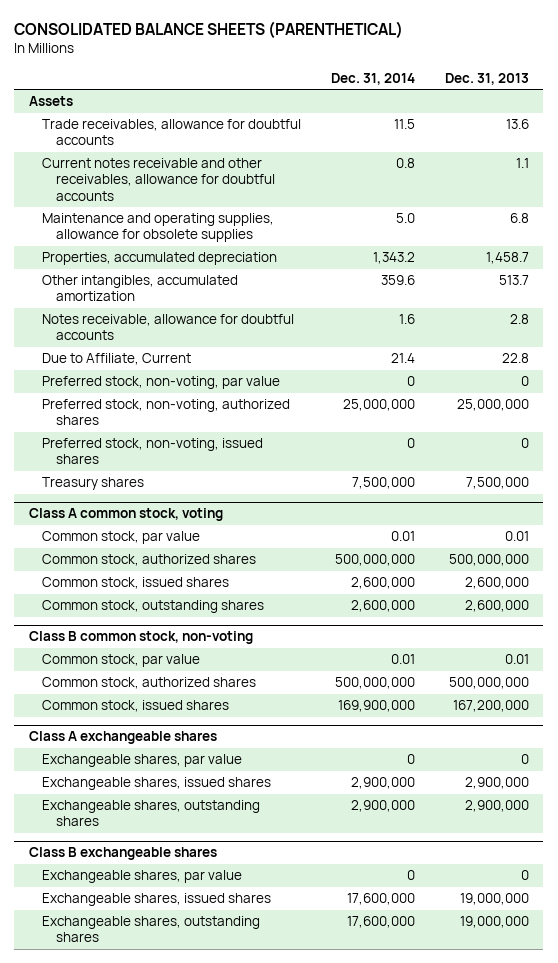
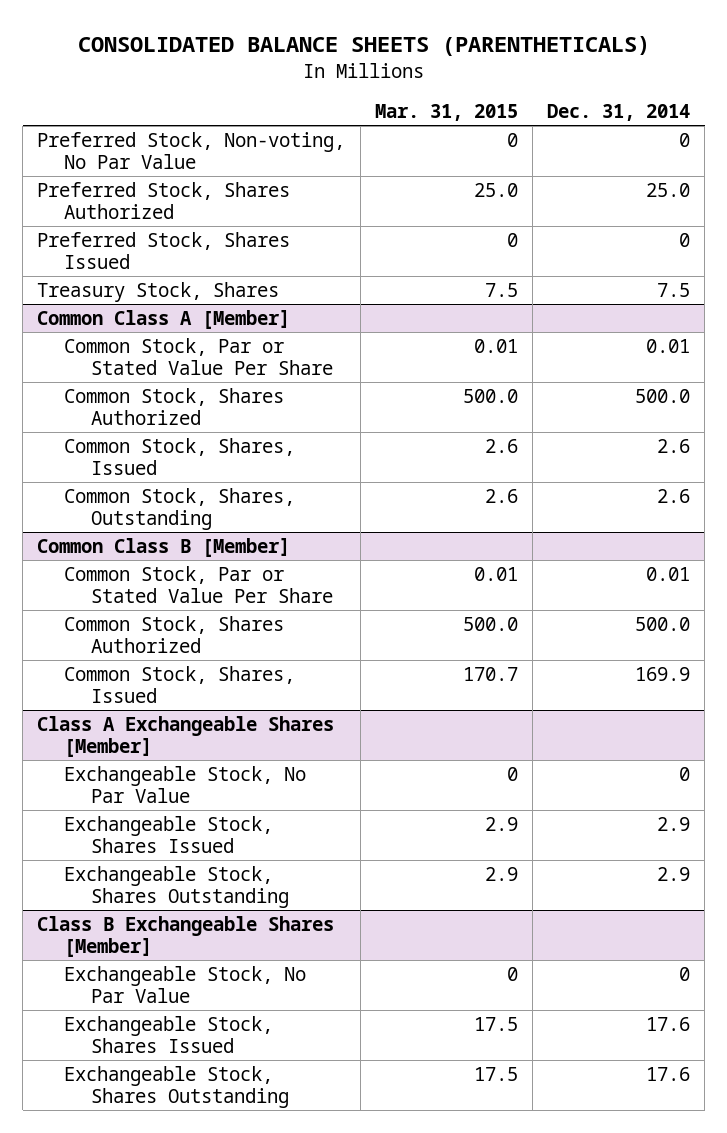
- CONSOLIDATED BALANCE SHEETS (PARENTHETICAL)
+ CONSOLIDATED BALANCE SHEETS (PARENTHETICALS)
- | Dec. 31, 2014 | Dec. 31, 2013
+ | Mar. 31, 2015 | Dec. 31, 2014
- Assets
- Trade receivables, allowance for doubtful accounts | 11.5 | 13.6
- Current notes receivable and other receivables, allowance for doubtful accounts | 0.8 | 1.1
- Maintenance and operating supplies, allowance for obsolete supplies | 5.0 | 6.8
- Properties, accumulated depreciation | 1,343.2 | 1,458.7
- Other intangibles, accumulated amortization | 359.6 | 513.7
- Notes receivable, allowance for doubtful accounts | 1.6 | 2.8
- Due to Affiliate, Current | 21.4 | 22.8
- Preferred stock, non-voting, par value | 0 | 0
- Preferred stock, non-voting, authorized shares | 25,000,000 | 25,000,000
- Preferred stock, non-voting, issued shares | 0 | 0
- Treasury shares | 7,500,000 | 7,500,000
- Class A common stock, voting
- Common stock, par value | 0.01 | 0.01
- Common stock, authorized shares | 500,000,000 | 500,000,000
- Common stock, issued shares | 2,600,000 | 2,600,000
- Common stock, outstanding shares | 2,600,000 | 2,600,000
- Class B common stock, non-voting
- Common stock, par value | 0.01 | 0.01
- Common stock, authorized shares | 500,000,000 | 500,000,000
- Common stock, issued shares | 169,900,000 | 167,200,000
- Class A exchangeable shares
- Exchangeable shares, par value | 0 | 0
- Exchangeable shares, issued shares | 2,900,000 | 2,900,000
- Exchangeable shares, outstanding shares | 2,900,000 | 2,900,000
- Class B exchangeable shares
- Exchangeable shares, par value | 0 | 0
- Exchangeable shares, issued shares | 17,600,000 | 19,000,000
- Exchangeable shares, outstanding shares | 17,600,000 | 19,000,000
+ Preferred Stock, Non-voting, No Par Value | 0 | 0
+ Preferred Stock, Shares Authorized | 25.0 | 25.0
+ Preferred Stock, Shares Issued | 0 | 0
+ Treasury Stock, Shares | 7.5 | 7.5
+ Common Class A [Member]
+ Common Stock, Par or Stated Value Per Share | 0.01 | 0.01
+ Common Stock, Shares Authorized | 500.0 | 500.0
+ Common Stock, Shares, Issued | 2.6 | 2.6
+ Common Stock, Shares, Outstanding | 2.6 | 2.6
+ Common Class B [Member]
+ Common Stock, Par or Stated Value Per Share | 0.01 | 0.01
+ Common Stock, Shares Authorized | 500.0 | 500.0
+ Common Stock, Shares, Issued | 170.7 | 169.9
+ Class A Exchangeable Shares [Member]
+ Exchangeable Stock, No Par Value | 0 | 0
+ Exchangeable Stock, Shares Issued | 2.9 | 2.9
+ Exchangeable Stock, Shares Outstanding | 2.9 | 2.9
+ Class B Exchangeable Shares [Member]
+ Exchangeable Stock, No Par Value | 0 | 0
+ Exchangeable Stock, Shares Issued | 17.5 | 17.6
+ Exchangeable Stock, Shares Outstanding | 17.5 | 17.6

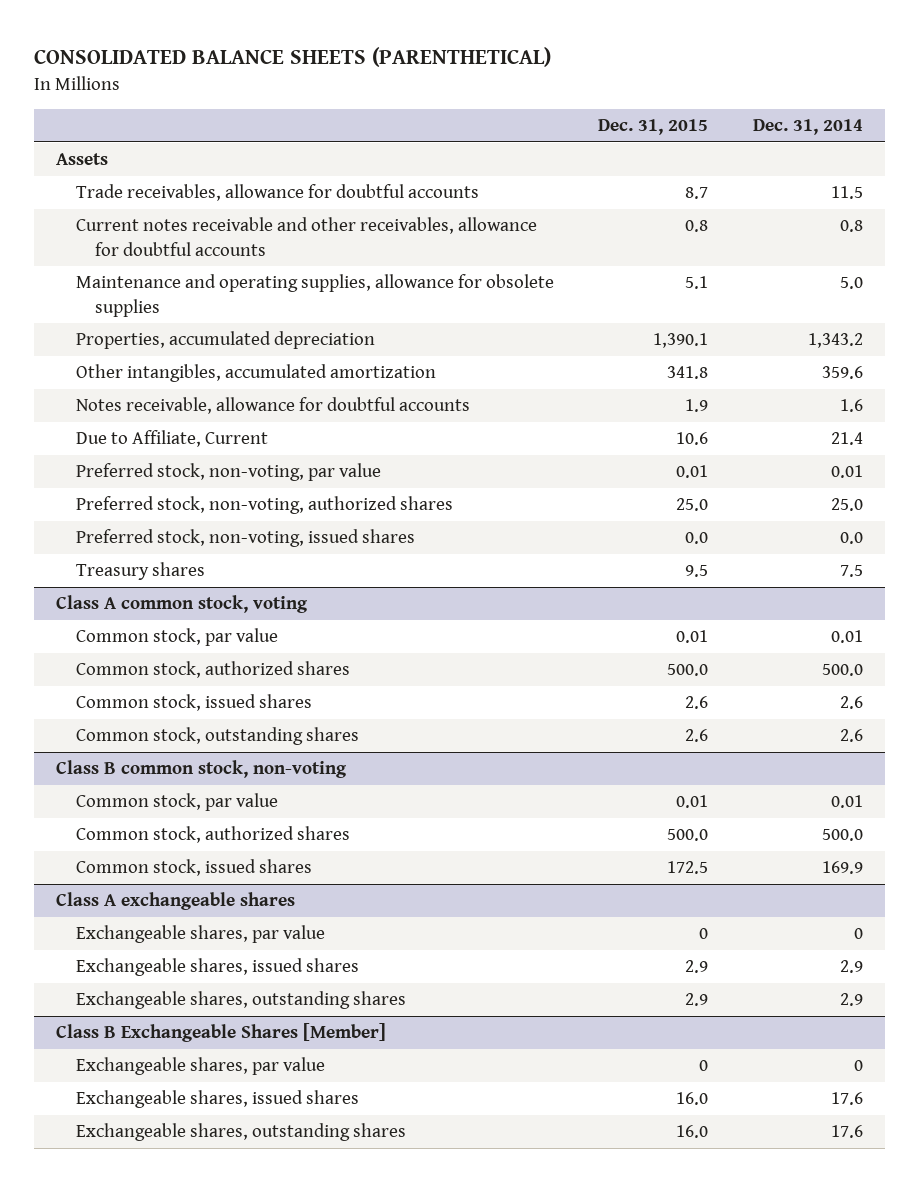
- CONSOLIDATED BALANCE SHEETS (PARENTHETICALS)
+ CONSOLIDATED BALANCE SHEETS (PARENTHETICAL)
- | Mar. 31, 2015 | Dec. 31, 2014
+ | Dec. 31, 2015 | Dec. 31, 2014
- Preferred Stock, Non-voting, No Par Value | 0 | 0
- Preferred Stock, Shares Authorized | 25.0 | 25.0
- Preferred Stock, Shares Issued | 0 | 0
- Treasury Stock, Shares | 7.5 | 7.5
- Common Class A [Member]
- Common Stock, Par or Stated Value Per Share | 0.01 | 0.01
- Common Stock, Shares Authorized | 500.0 | 500.0
- Common Stock, Shares, Issued | 2.6 | 2.6
- Common Stock, Shares, Outstanding | 2.6 | 2.6
- Common Class B [Member]
- Common Stock, Par or Stated Value Per Share | 0.01 | 0.01
- Common Stock, Shares Authorized | 500.0 | 500.0
- Common Stock, Shares, Issued | 170.7 | 169.9
- Class A Exchangeable Shares [Member]
- Exchangeable Stock, No Par Value | 0 | 0
- Exchangeable Stock, Shares Issued | 2.9 | 2.9
- Exchangeable Stock, Shares Outstanding | 2.9 | 2.9
+ Assets
+ Trade receivables, allowance for doubtful accounts | 8.7 | 11.5
+ Current notes receivable and other receivables, allowance for doubtful accounts | 0.8 | 0.8
+ Maintenance and operating supplies, allowance for obsolete supplies | 5.1 | 5.0
+ Properties, accumulated depreciation | 1,390.1 | 1,343.2
+ Other intangibles, accumulated amortization | 341.8 | 359.6
+ Notes receivable, allowance for doubtful accounts | 1.9 | 1.6
+ Due to Affiliate, Current | 10.6 | 21.4
+ Preferred stock, non-voting, par value | 0.01 | 0.01
+ Preferred stock, non-voting, authorized shares | 25.0 | 25.0
+ Preferred stock, non-voting, issued shares | 0.0 | 0.0
+ Treasury shares | 9.5 | 7.5
+ Class A common stock, voting
+ Common stock, par value | 0.01 | 0.01
+ Common stock, authorized shares | 500.0 | 500.0
+ Common stock, issued shares | 2.6 | 2.6
+ Common stock, outstanding shares | 2.6 | 2.6
+ Class B common stock, non-voting
+ Common stock, par value | 0.01 | 0.01
+ Common stock, authorized shares | 500.0 | 500.0
+ Common stock, issued shares | 172.5 | 169.9
+ Class A exchangeable shares
+ Exchangeable shares, par value | 0 | 0
+ Exchangeable shares, issued shares | 2.9 | 2.9
+ Exchangeable shares, outstanding shares | 2.9 | 2.9
@ Class B Exchangeable Shares [Member]
- Exchangeable Stock, No Par Value | 0 | 0
- Exchangeable Stock, Shares Issued | 17.5 | 17.6
- Exchangeable Stock, Shares Outstanding | 17.5 | 17.6
+ Exchangeable shares, par value | 0 | 0
+ Exchangeable shares, issued shares | 16.0 | 17.6
+ Exchangeable shares, outstanding shares | 16.0 | 17.6

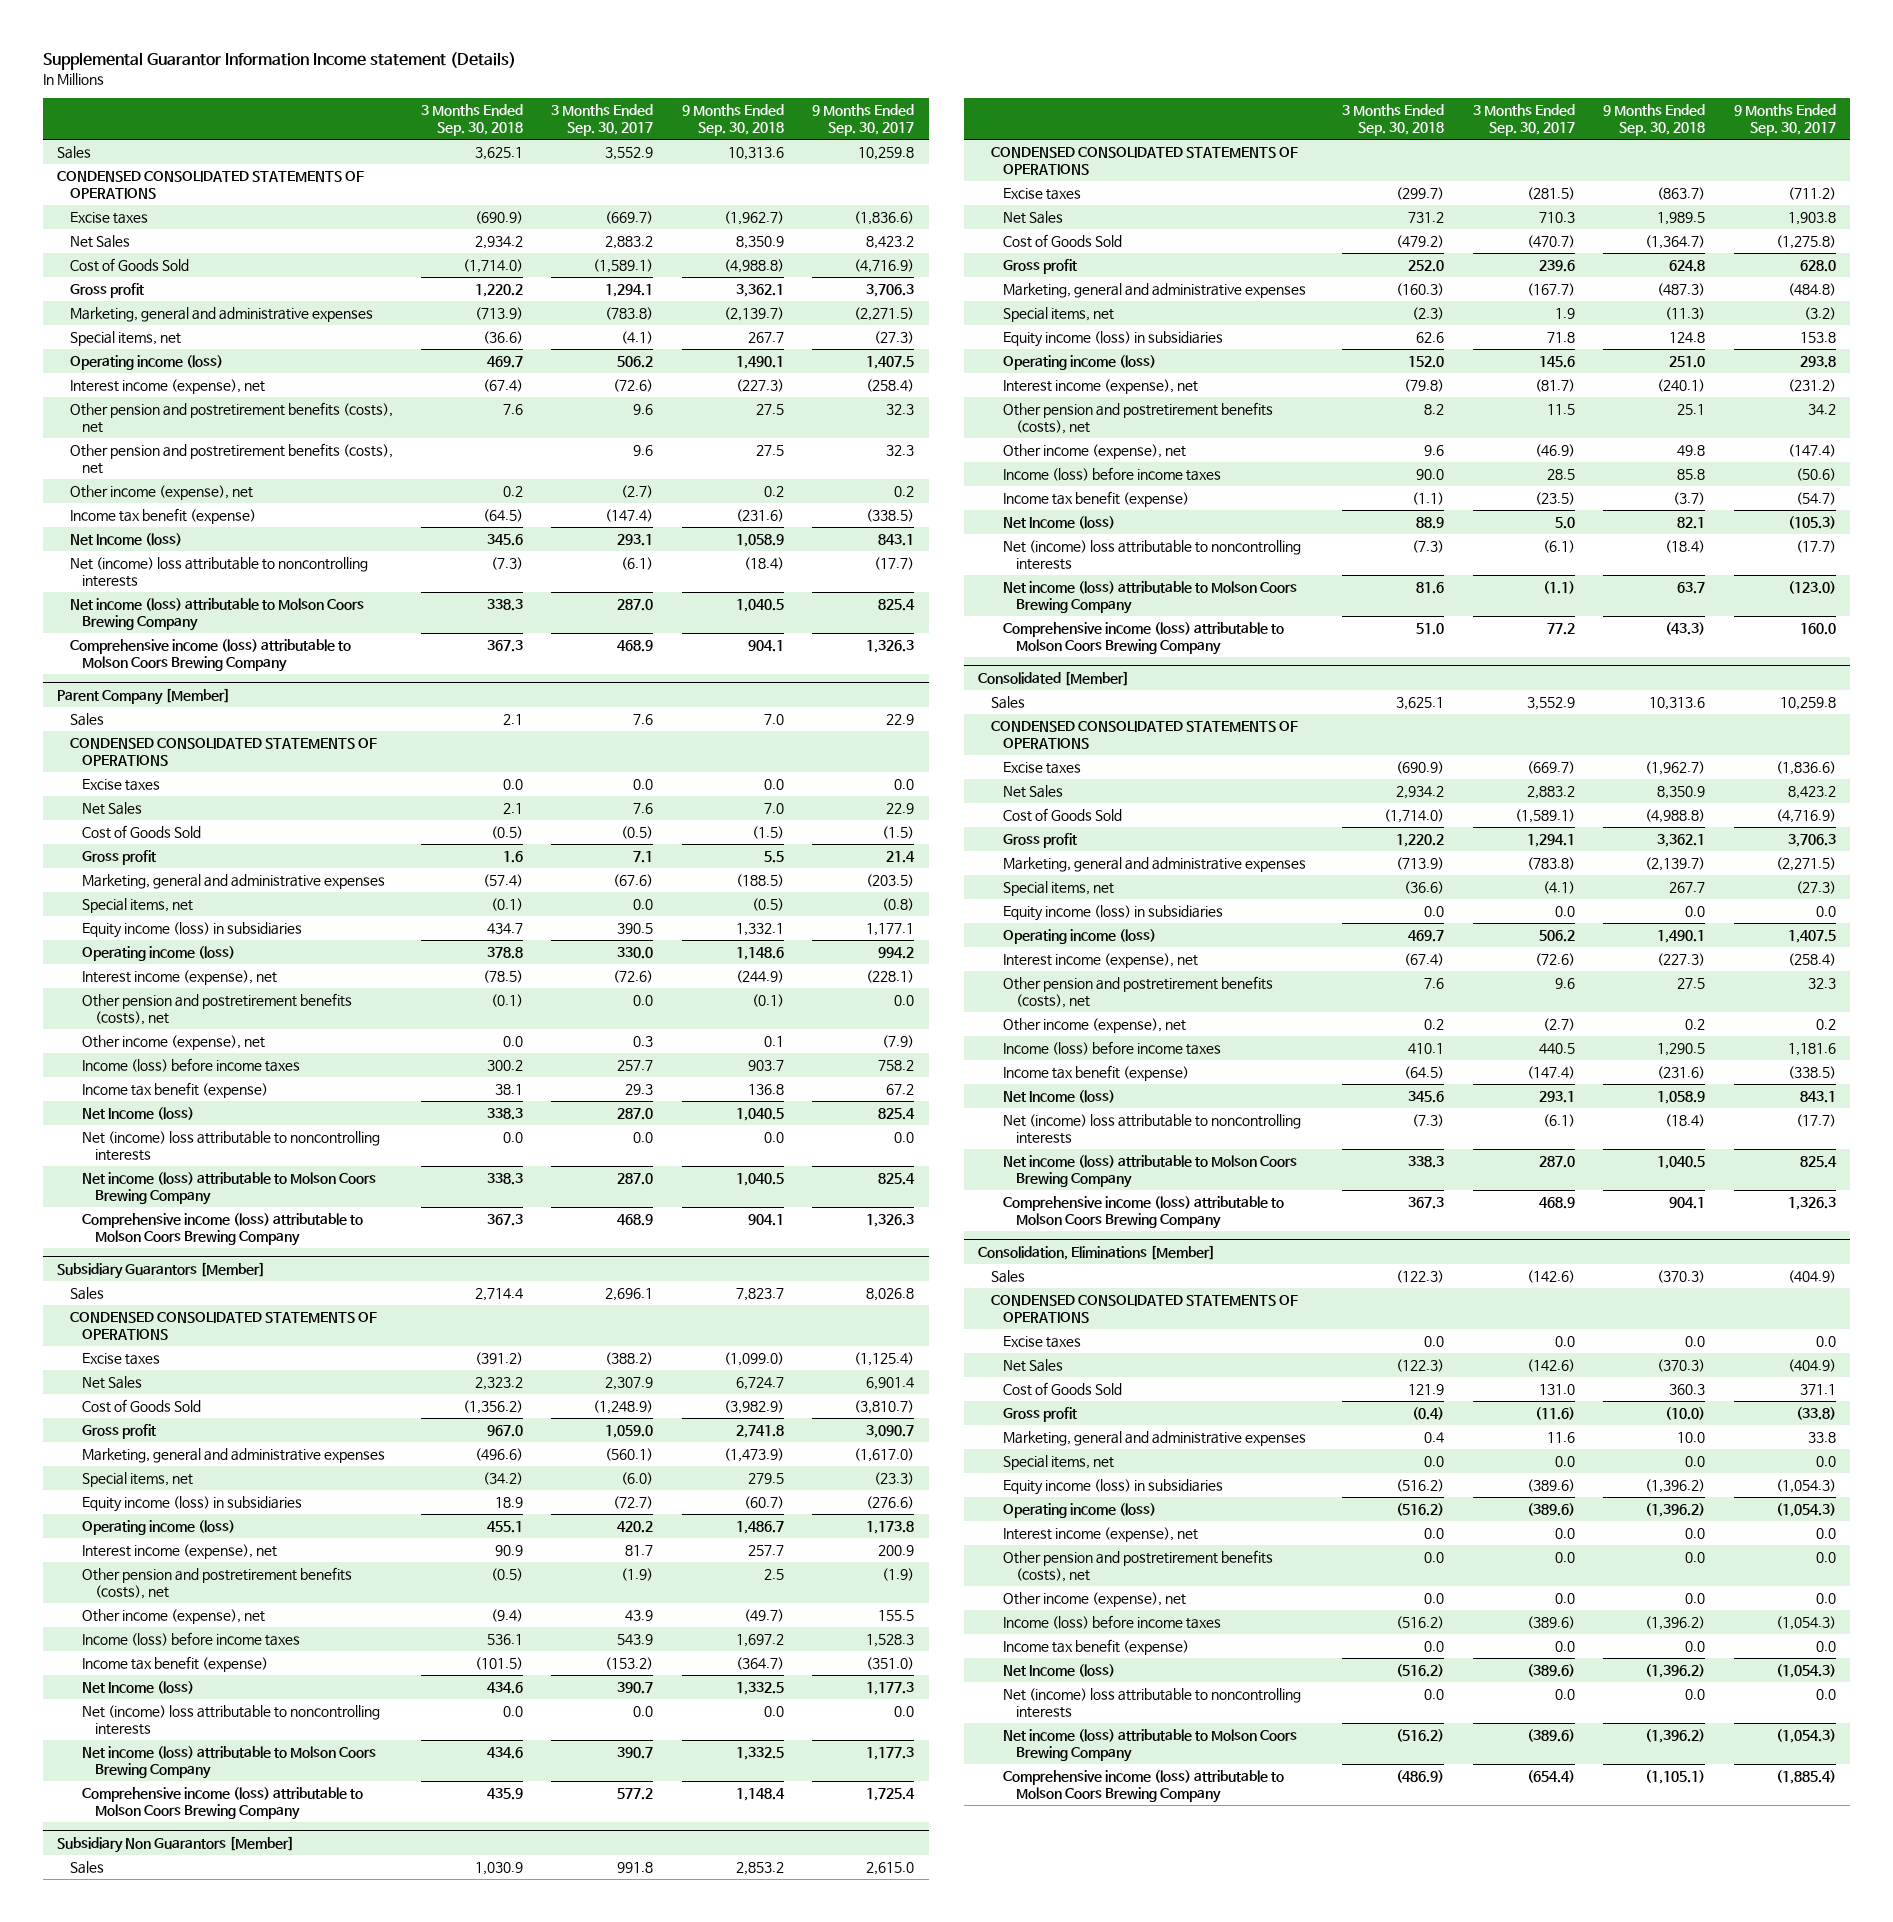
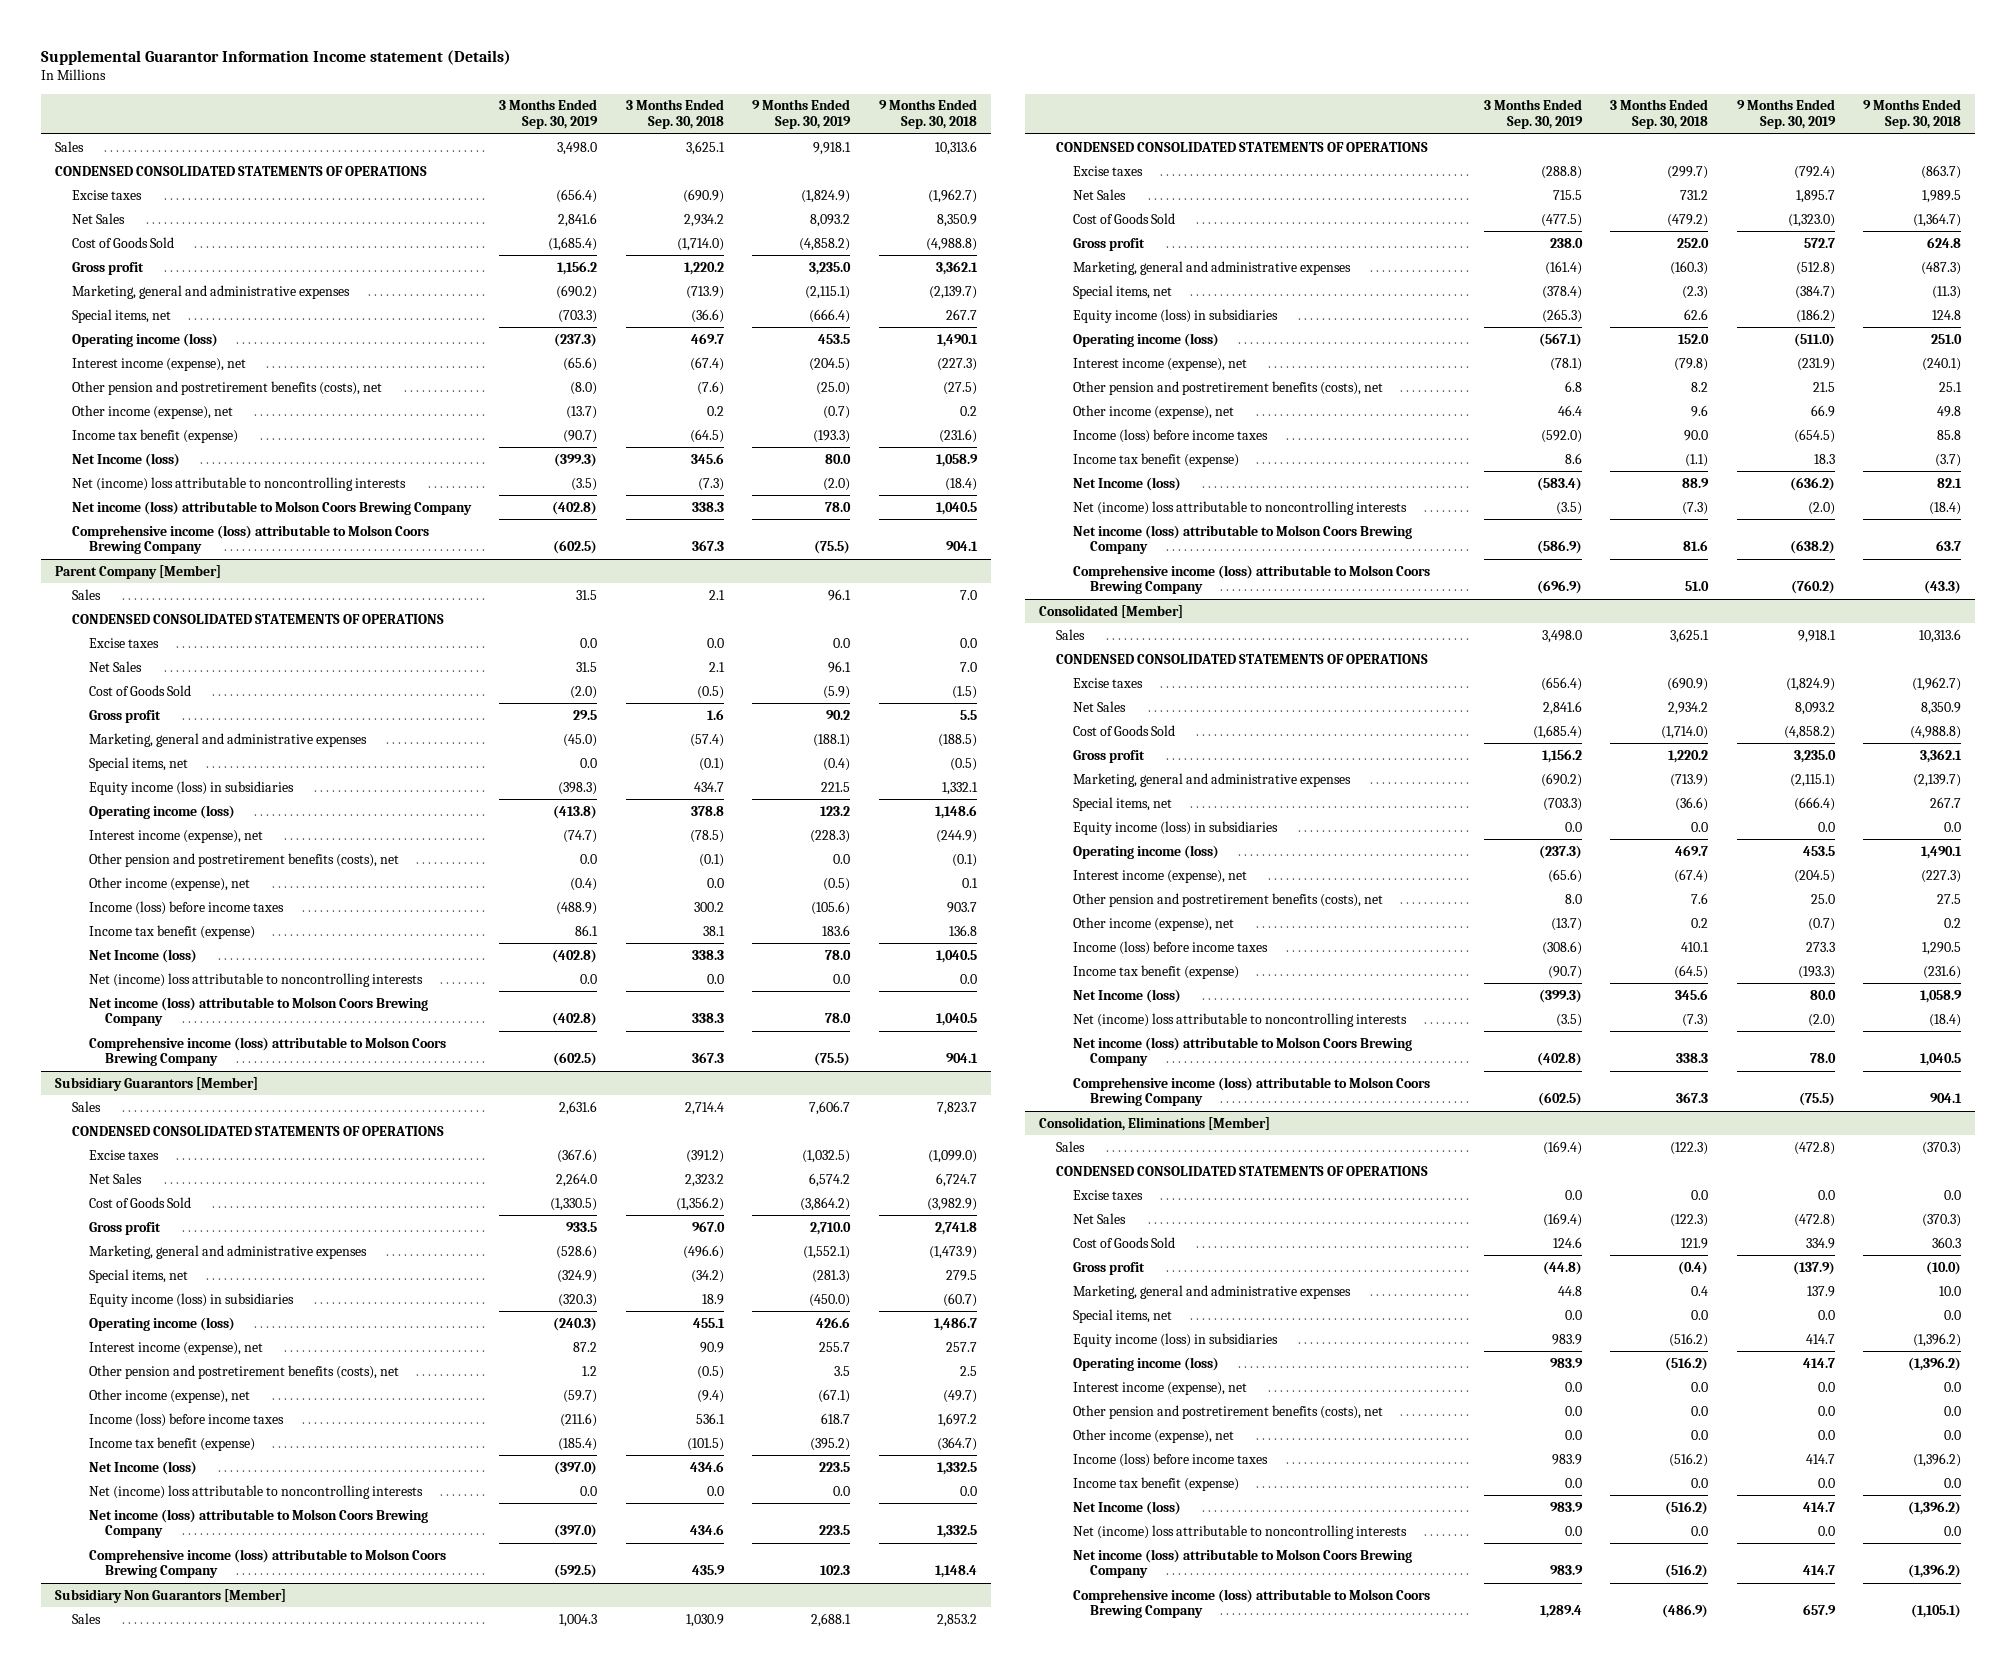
- | 3 Months Ended Sep. 30, 2018 | 3 Months Ended Sep. 30, 2017 | 9 Months Ended Sep. 30, 2018 | 9 Months Ended Sep. 30, 2017
+ | 3 Months Ended Sep. 30, 2019 | 3 Months Ended Sep. 30, 2018 | 9 Months Ended Sep. 30, 2019 | 9 Months Ended Sep. 30, 2018
- Other pension and postretirement benefits (costs), net | 7.6 | 9.6 | 27.5 | 32.3
- Other pension and postretirement benefits (costs), net | | 9.6 | 27.5 | 32.3
+ Other pension and postretirement benefits (costs), net | (8.0) | (7.6) | (25.0) | (27.5)

